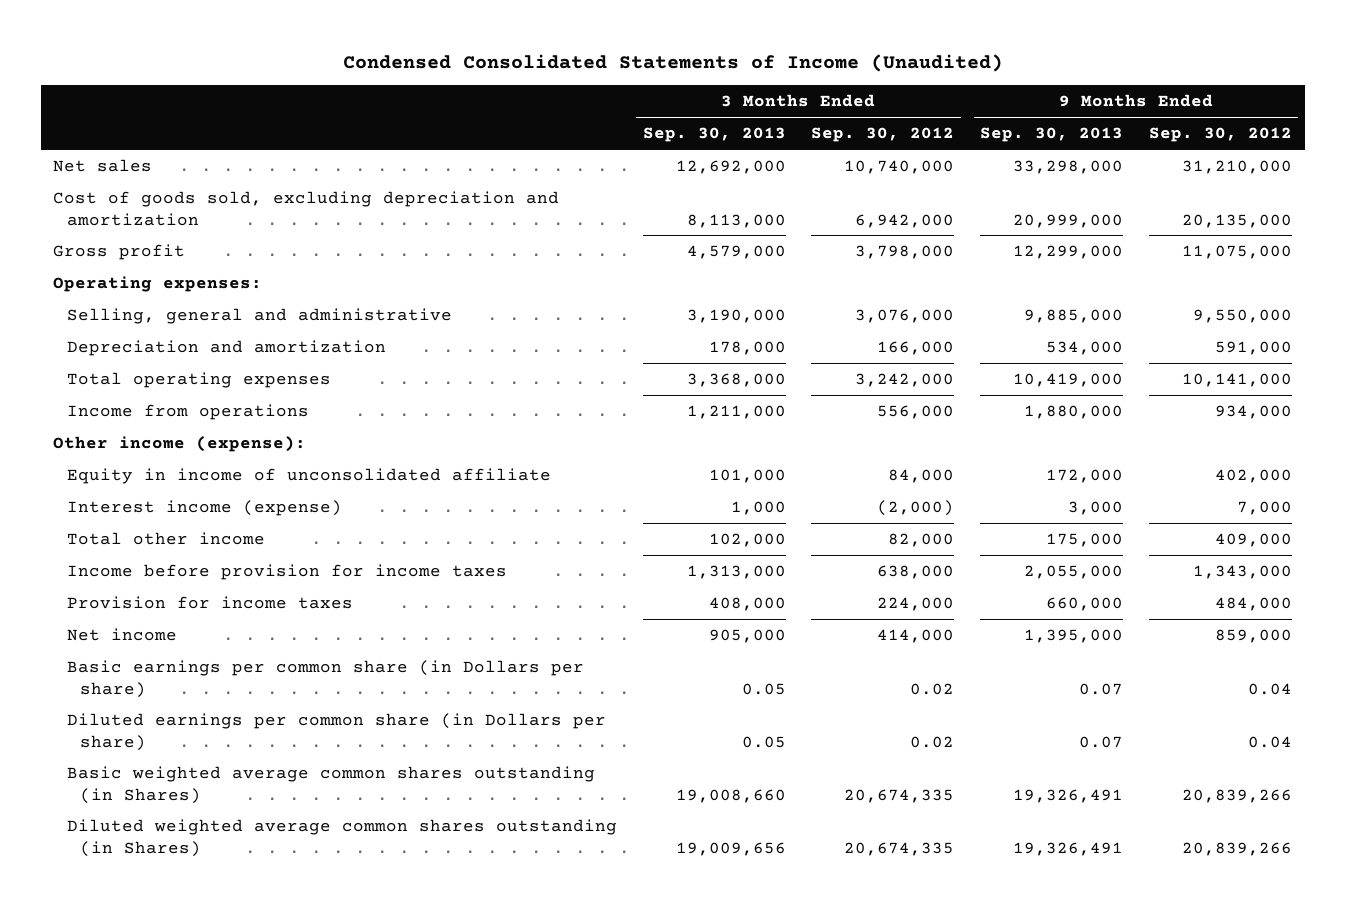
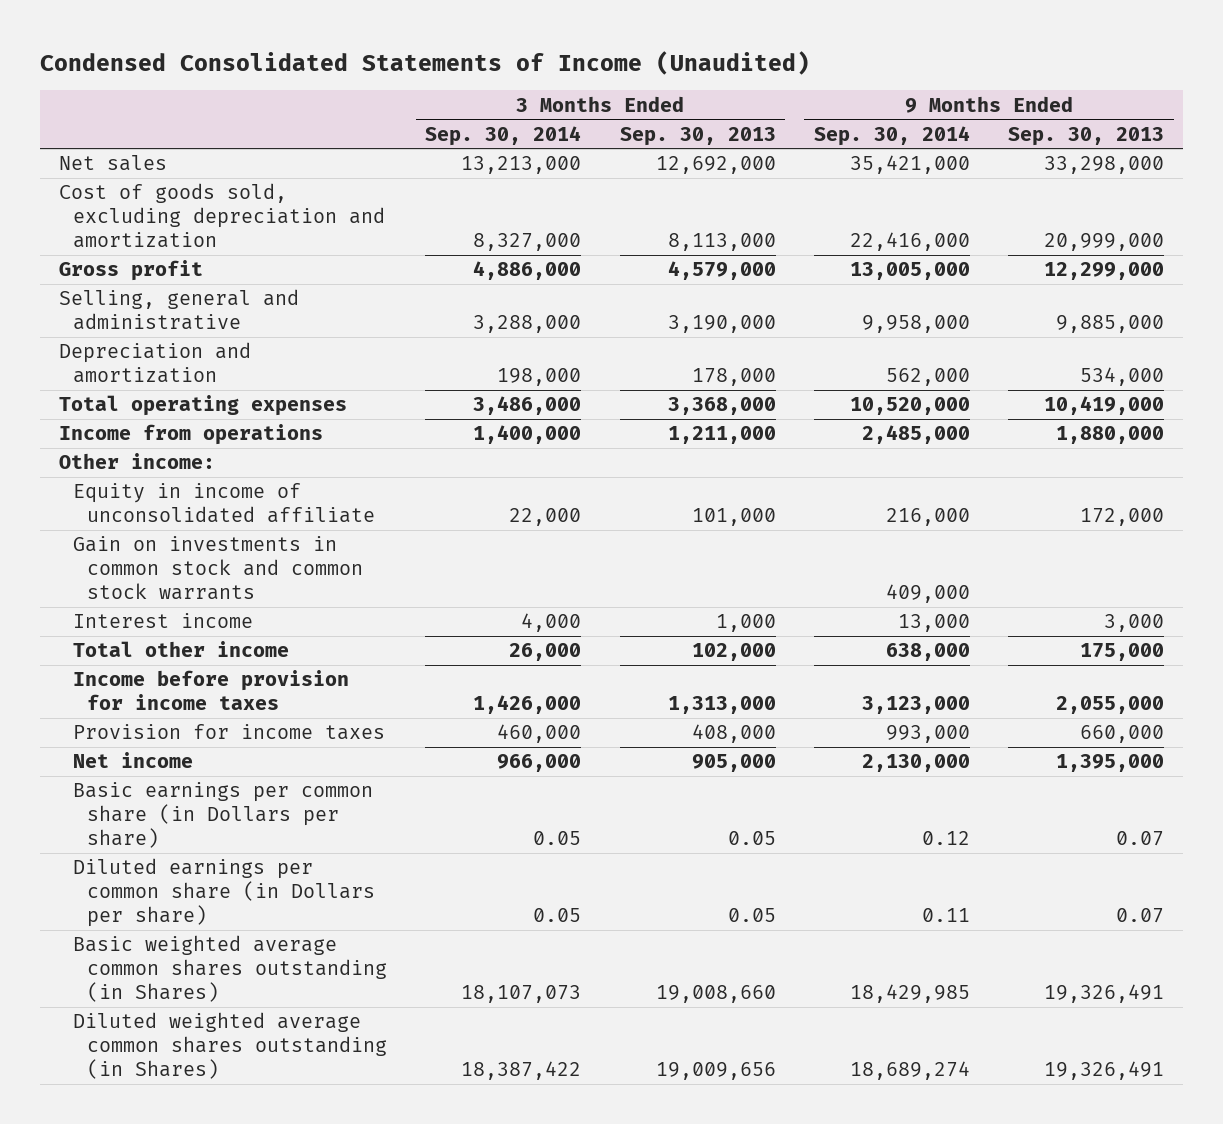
- | 3 Months Ended Sep. 30, 2013 | 3 Months Ended Sep. 30, 2012 | 9 Months Ended Sep. 30, 2013 | 9 Months Ended Sep. 30, 2012
+ | 3 Months Ended Sep. 30, 2014 | 3 Months Ended Sep. 30, 2013 | 9 Months Ended Sep. 30, 2014 | 9 Months Ended Sep. 30, 2013
- Operating expenses:
- Other income (expense):
+ Other income:
- Interest income (expense) | 1,000 | (2,000) | 3,000 | 7,000
+ Gain on investments in common stock and common stock warrants | | | 409,000 |
+ Interest income | 4,000 | 1,000 | 13,000 | 3,000

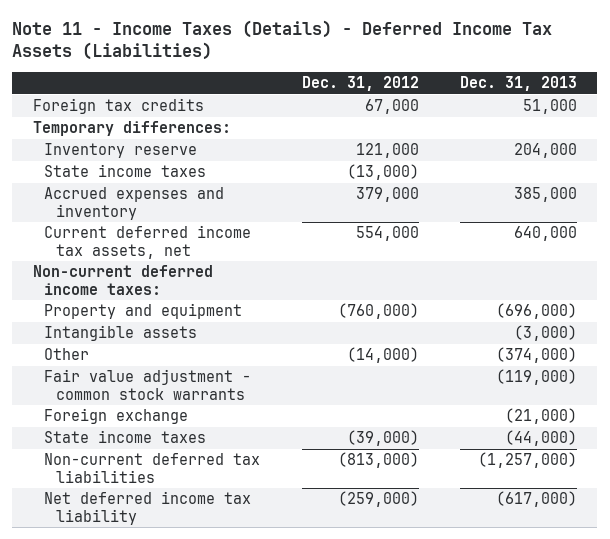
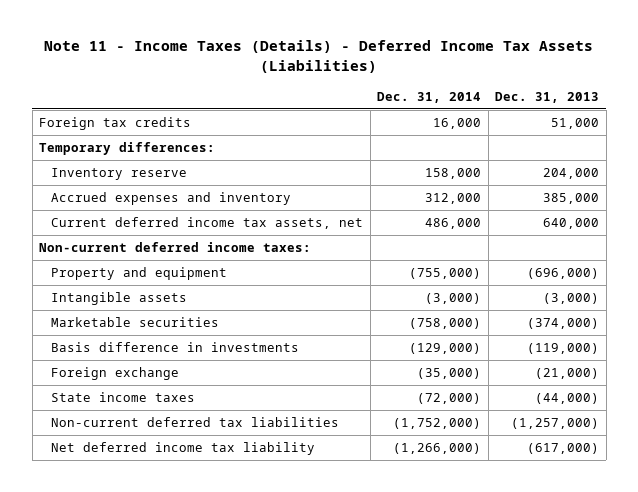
- | Dec. 31, 2012 | Dec. 31, 2013
+ | Dec. 31, 2014 | Dec. 31, 2013
- State income taxes | (13,000) |
- Other | (14,000) | (374,000)
- Fair value adjustment - common stock warrants | | (119,000)
+ Marketable securities | (758,000) | (374,000)
+ Basis difference in investments | (129,000) | (119,000)

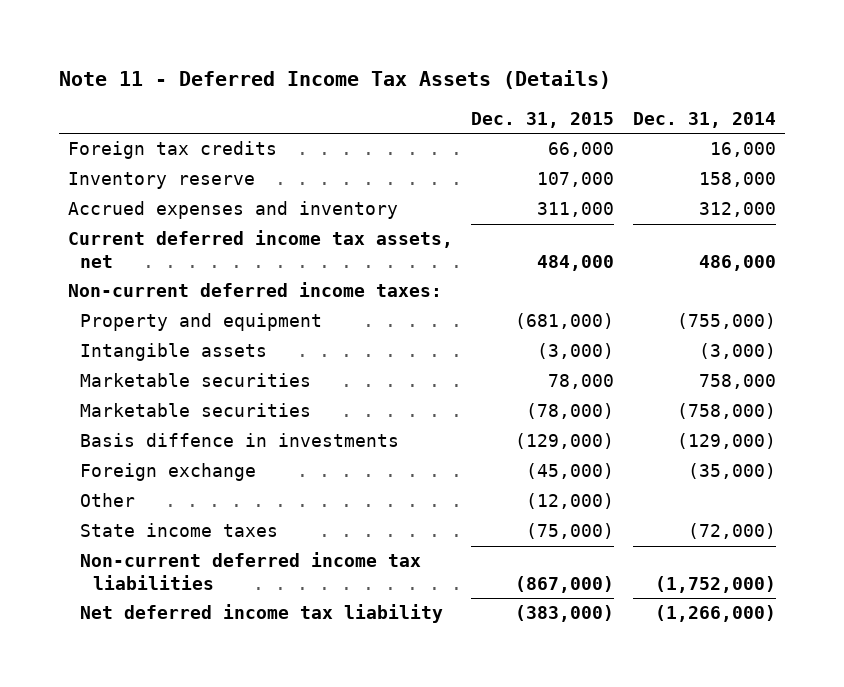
- Note 11 - Income Taxes (Details) - Deferred Income Tax Assets (Liabilities)
+ Note 11 - Deferred Income Tax Assets (Details)
- | Dec. 31, 2014 | Dec. 31, 2013
+ | Dec. 31, 2015 | Dec. 31, 2014
- Temporary differences:
+ Marketable securities | 78,000 | 758,000
- Basis difference in investments | (129,000) | (119,000)
+ Basis diffence in investments | (129,000) | (129,000)
+ Other | (12,000) |
- Non-current deferred tax liabilities | (1,752,000) | (1,257,000)
+ Non-current deferred income tax liabilities | (867,000) | (1,752,000)

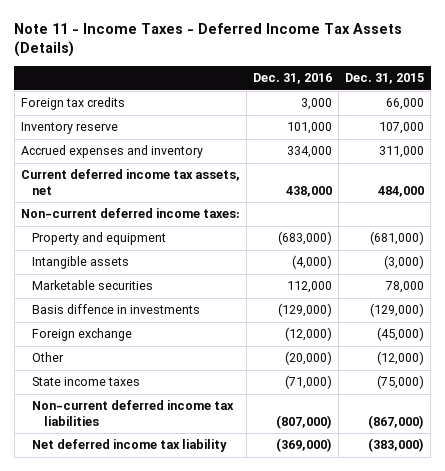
- Note 11 - Deferred Income Tax Assets (Details)
+ Note 11 - Income Taxes - Deferred Income Tax Assets (Details)
- | Dec. 31, 2015 | Dec. 31, 2014
+ | Dec. 31, 2016 | Dec. 31, 2015
- Marketable securities | (78,000) | (758,000)

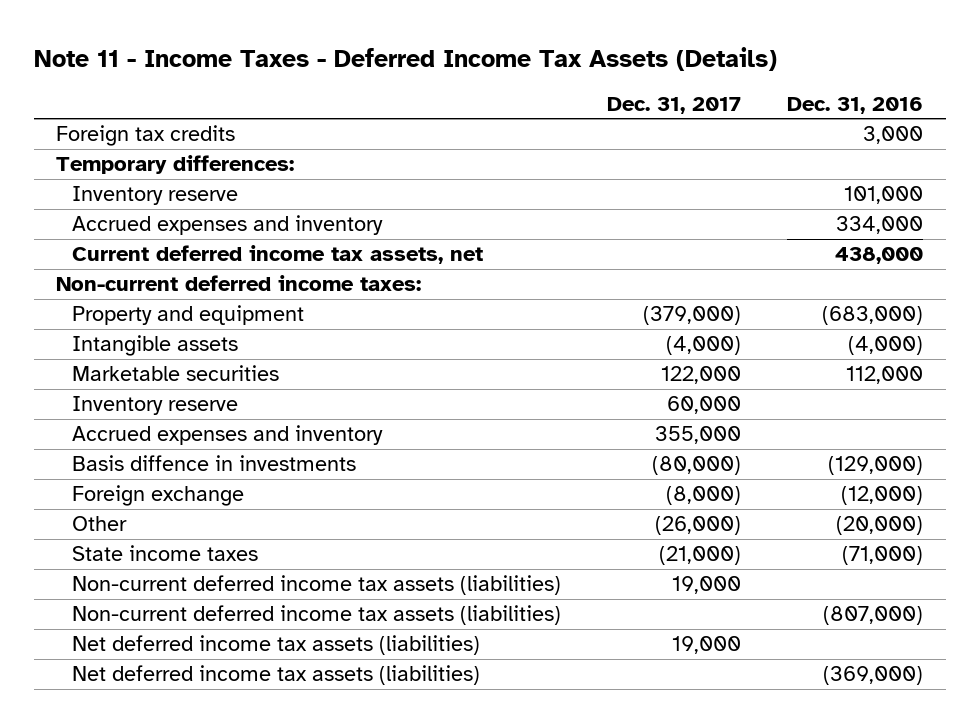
- | Dec. 31, 2016 | Dec. 31, 2015
+ | Dec. 31, 2017 | Dec. 31, 2016
+ Temporary differences:
+ Inventory reserve | 60,000 |
+ Accrued expenses and inventory | 355,000 |
- Non-current deferred income tax liabilities | (807,000) | (867,000)
- Net deferred income tax liability | (369,000) | (383,000)
+ Non-current deferred income tax assets (liabilities) | 19,000 |
+ Non-current deferred income tax assets (liabilities) | | (807,000)
+ Net deferred income tax assets (liabilities) | 19,000 |
+ Net deferred income tax assets (liabilities) | | (369,000)

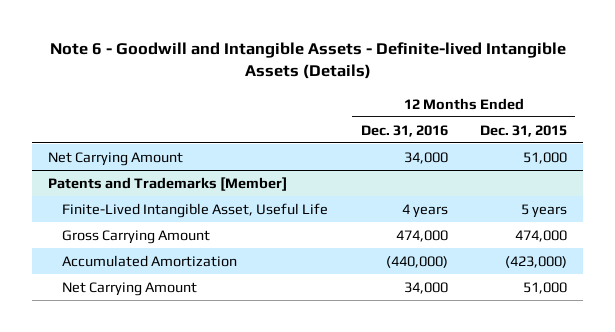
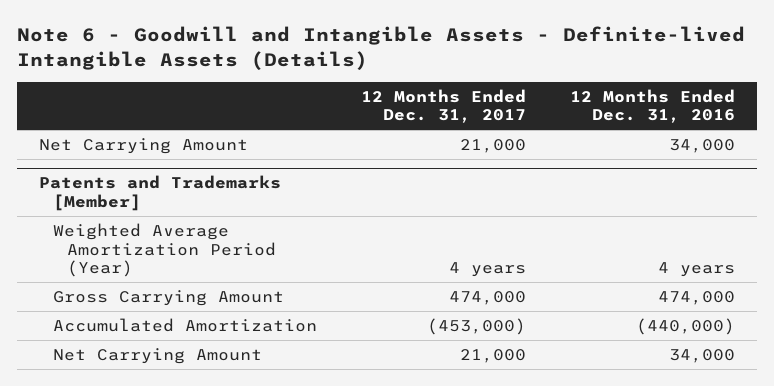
- | 12 Months Ended Dec. 31, 2016 | 12 Months Ended Dec. 31, 2015
+ | 12 Months Ended Dec. 31, 2017 | 12 Months Ended Dec. 31, 2016
@ Patents and Trademarks [Member]
- Finite-Lived Intangible Asset, Useful Life | 4 years | 5 years
+ Weighted Average Amortization Period (Year) | 4 years | 4 years

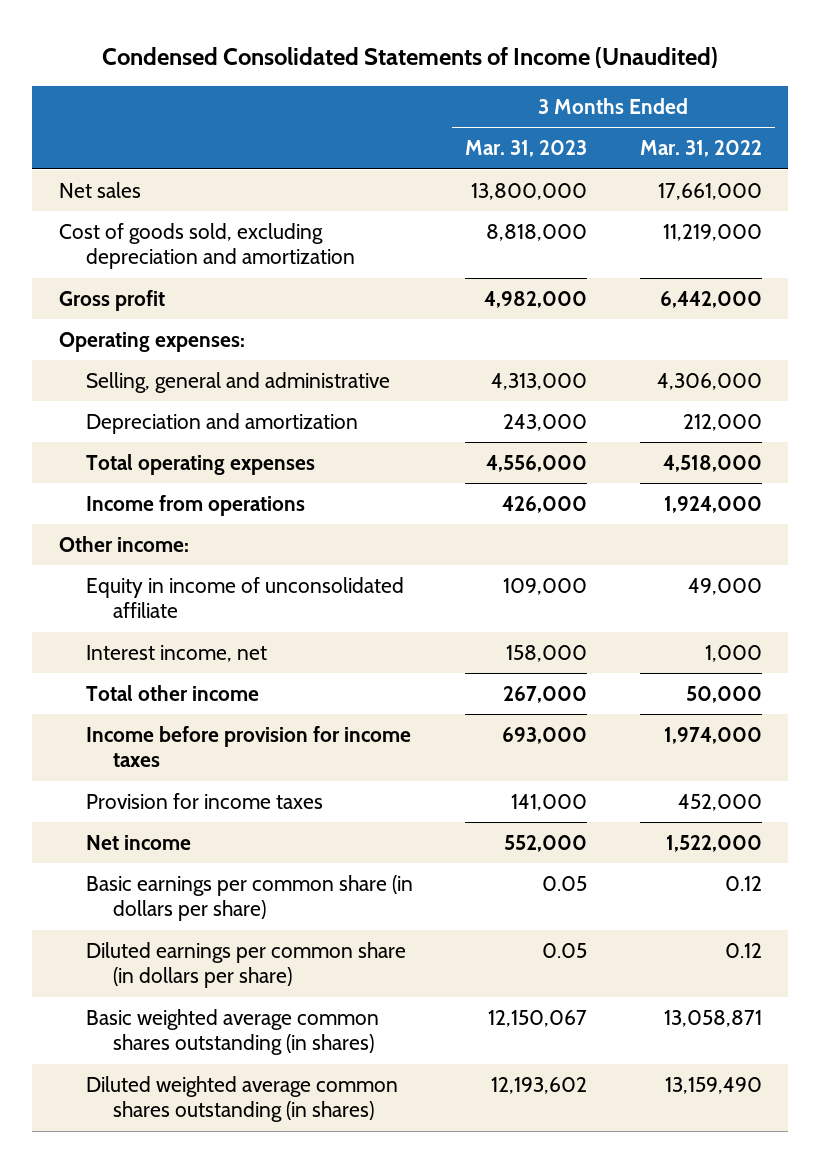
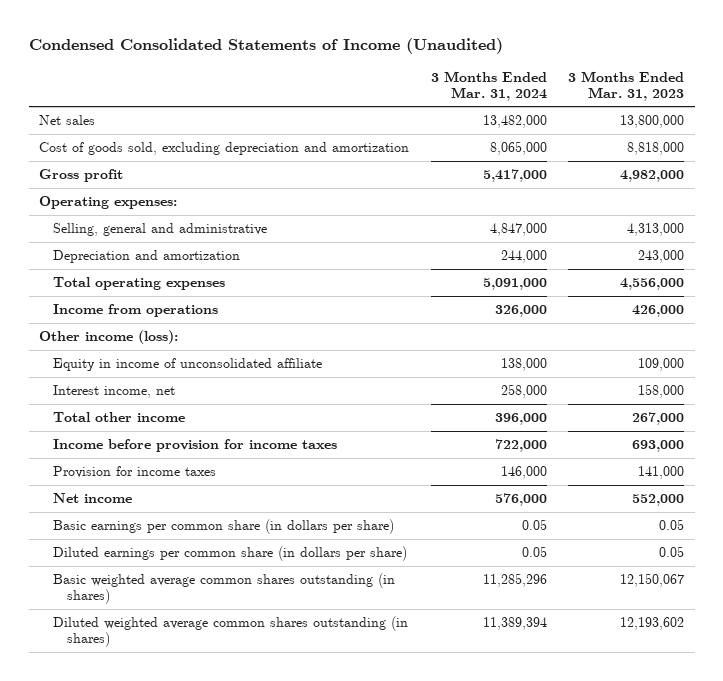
- | 3 Months Ended Mar. 31, 2023 | 3 Months Ended Mar. 31, 2022
+ | 3 Months Ended Mar. 31, 2024 | 3 Months Ended Mar. 31, 2023
- Other income:
+ Other income (loss):

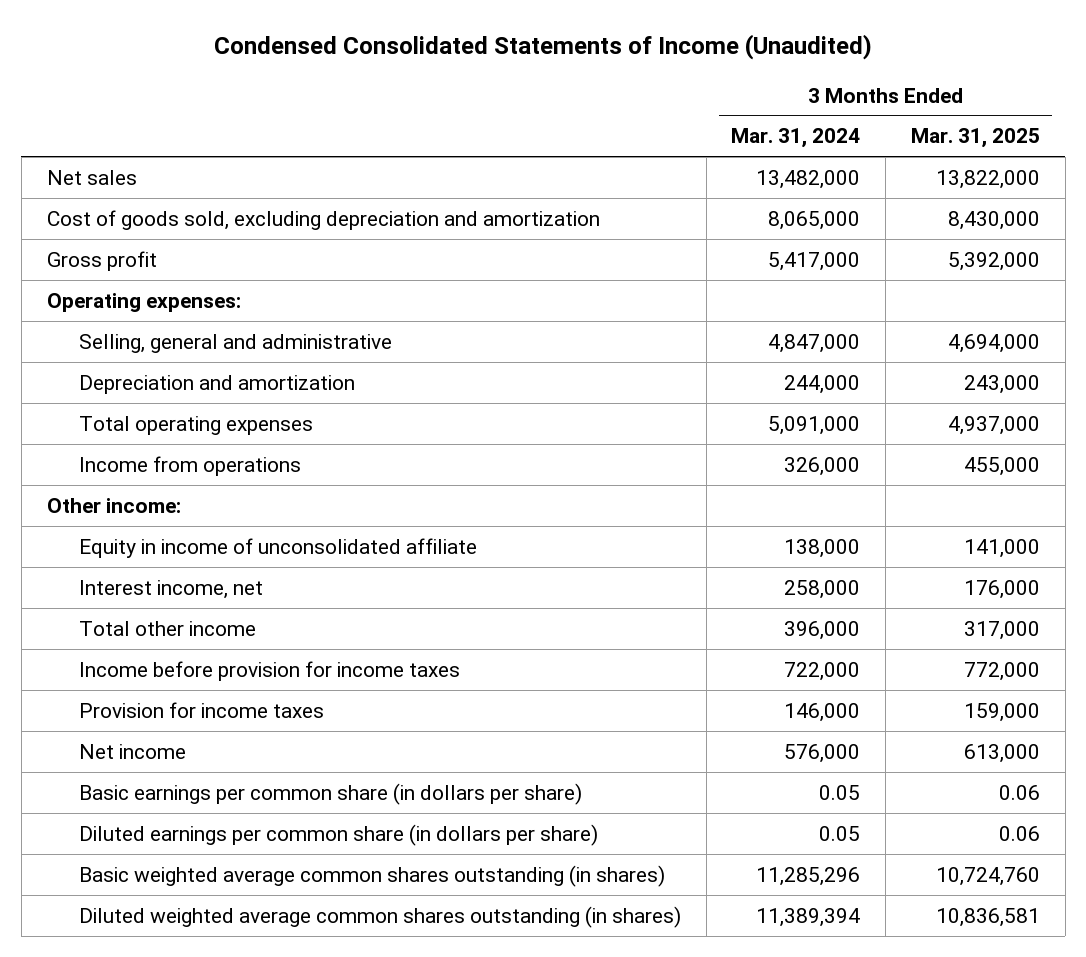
- | 3 Months Ended Mar. 31, 2024 | 3 Months Ended Mar. 31, 2023
+ | 3 Months Ended Mar. 31, 2024 | 3 Months Ended Mar. 31, 2025
- Other income (loss):
+ Other income:

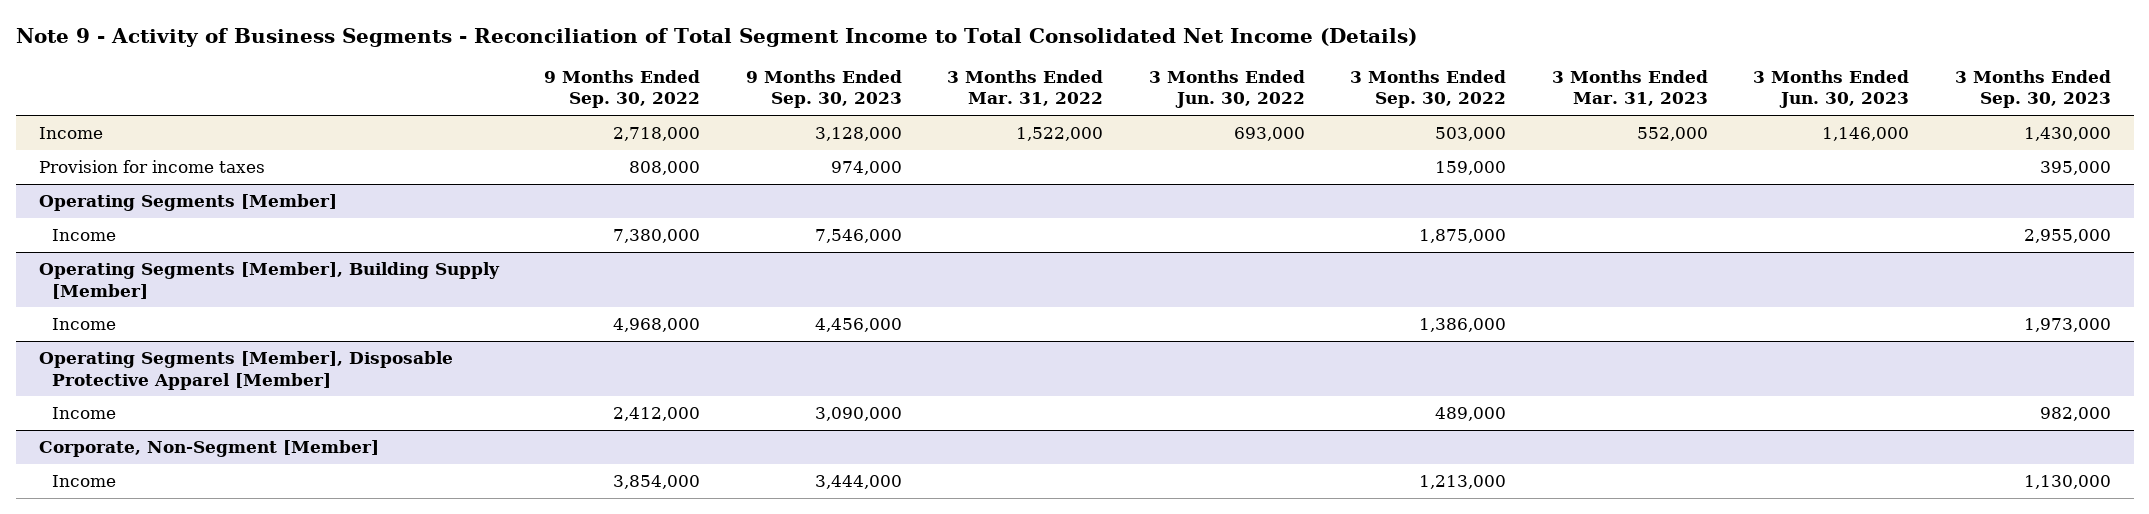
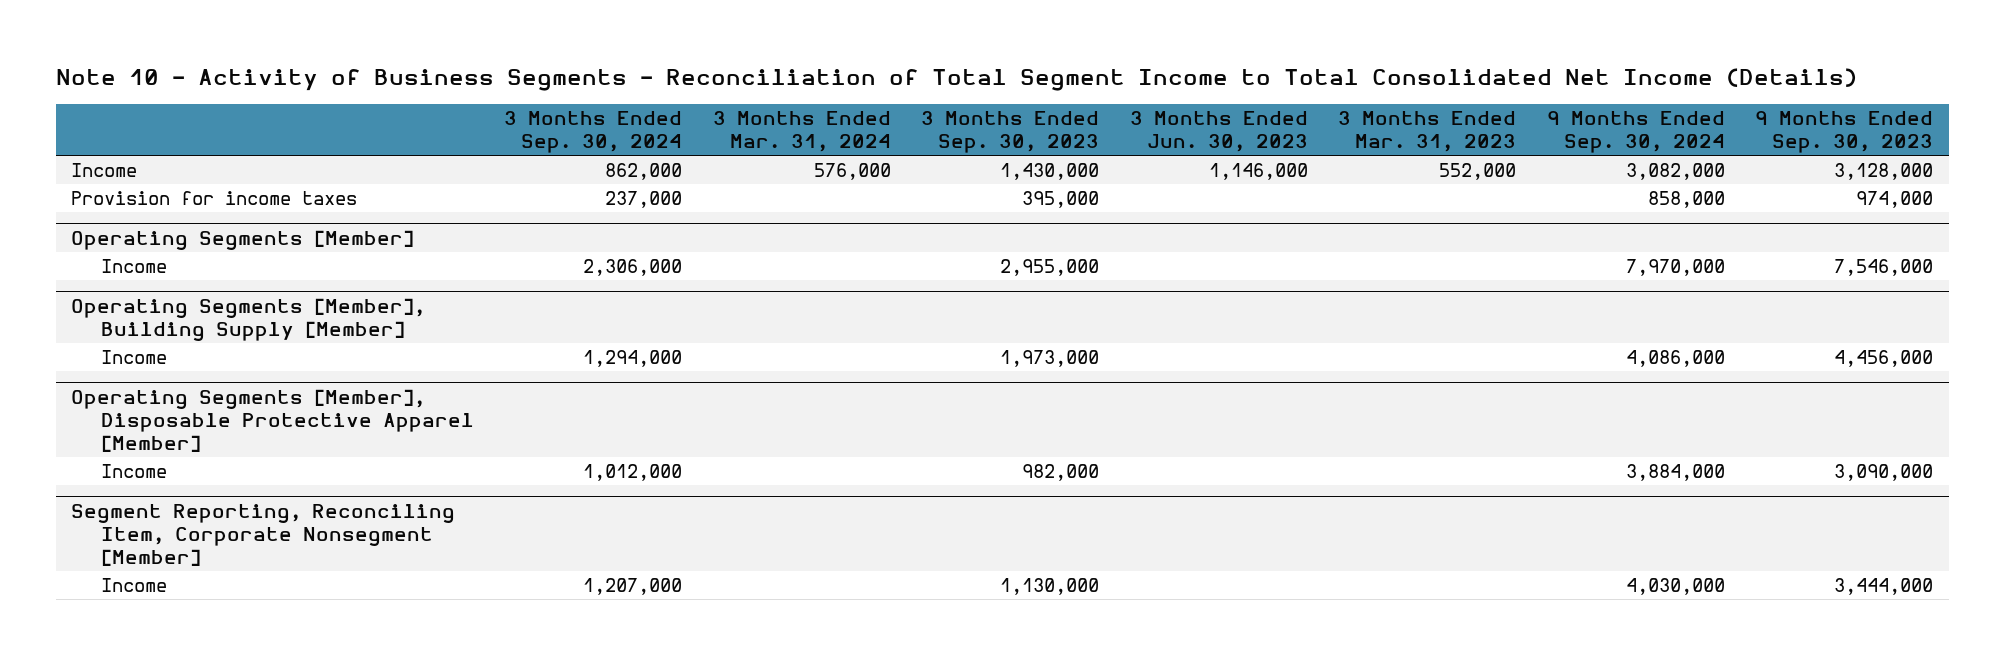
- Note 9 - Activity of Business Segments - Reconciliation of Total Segment Income to Total Consolidated Net Income (Details)
+ Note 10 - Activity of Business Segments - Reconciliation of Total Segment Income to Total Consolidated Net Income (Details)
- | 9 Months Ended Sep. 30, 2022 | 9 Months Ended Sep. 30, 2023 | 3 Months Ended Mar. 31, 2022 | 3 Months Ended Jun. 30, 2022 | 3 Months Ended Sep. 30, 2022 | 3 Months Ended Mar. 31, 2023 | 3 Months Ended Jun. 30, 2023 | 3 Months Ended Sep. 30, 2023
+ | 3 Months Ended Sep. 30, 2024 | 3 Months Ended Mar. 31, 2024 | 3 Months Ended Sep. 30, 2023 | 3 Months Ended Jun. 30, 2023 | 3 Months Ended Mar. 31, 2023 | 9 Months Ended Sep. 30, 2024 | 9 Months Ended Sep. 30, 2023
- Corporate, Non-Segment [Member]
+ Segment Reporting, Reconciling Item, Corporate Nonsegment [Member]

